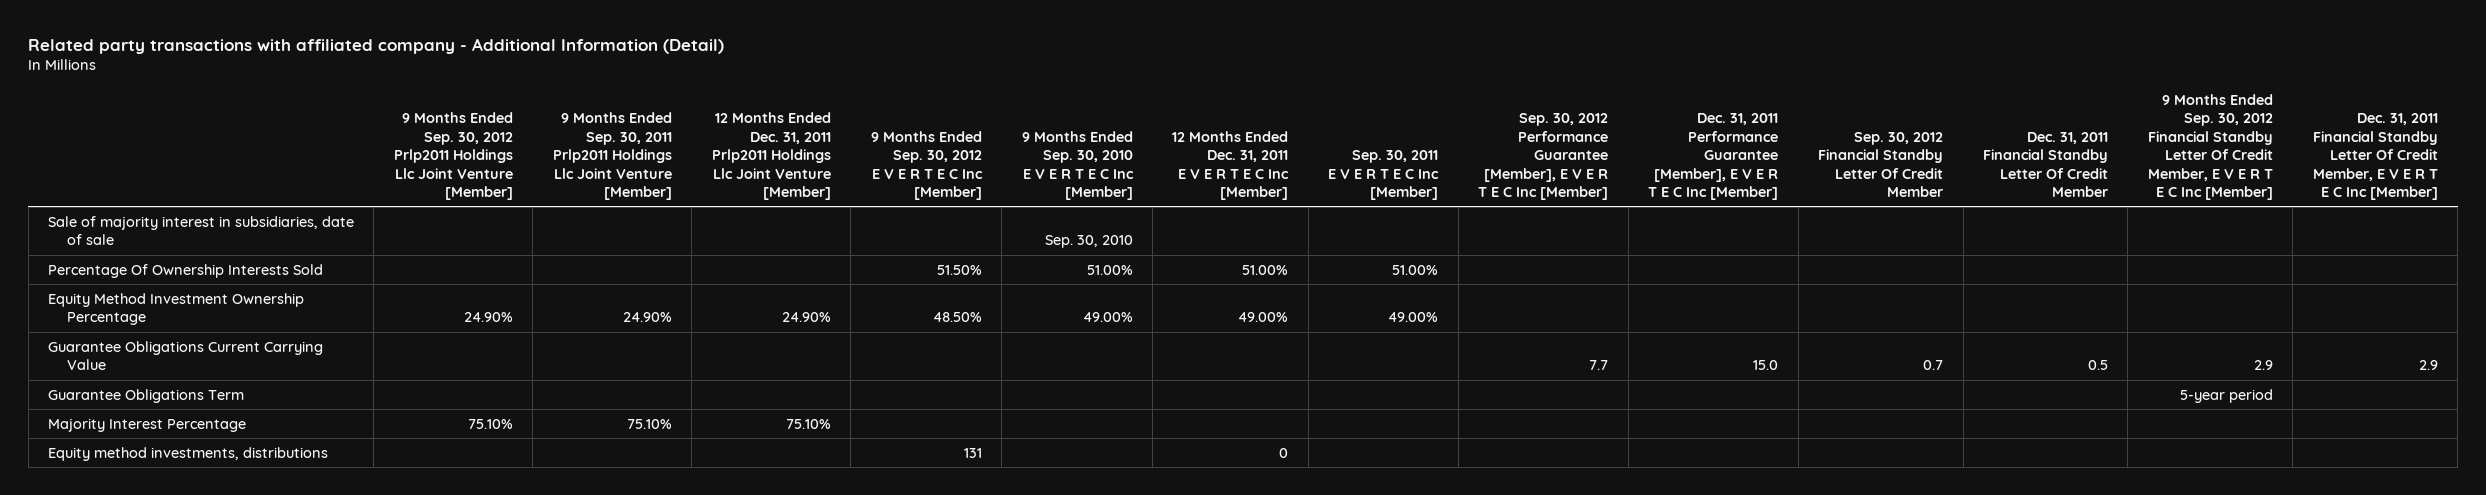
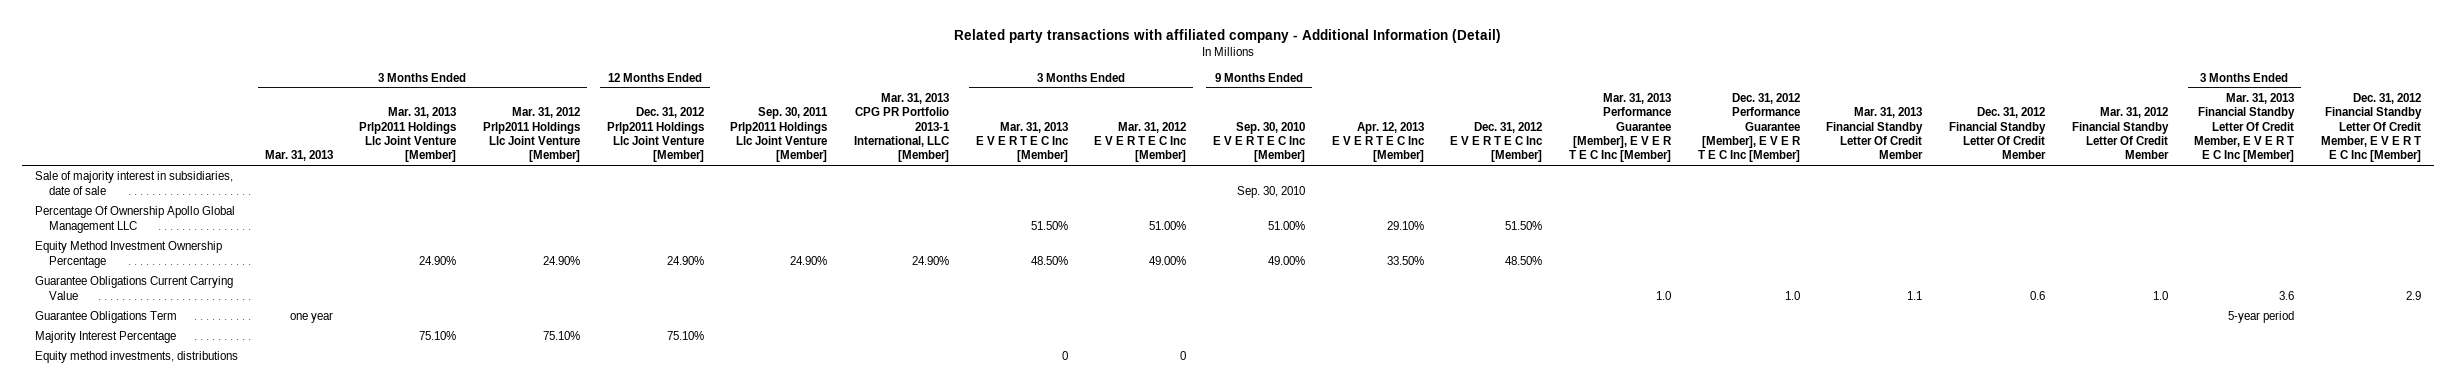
- | 9 Months Ended Sep. 30, 2012 Prlp2011 Holdings Llc Joint Venture [Member] | 9 Months Ended Sep. 30, 2011 Prlp2011 Holdings Llc Joint Venture [Member] | 12 Months Ended Dec. 31, 2011 Prlp2011 Holdings Llc Joint Venture [Member] | 9 Months Ended Sep. 30, 2012 E V E R T E C Inc [Member] | 9 Months Ended Sep. 30, 2010 E V E R T E C Inc [Member] | 12 Months Ended Dec. 31, 2011 E V E R T E C Inc [Member] | Sep. 30, 2011 E V E R T E C Inc [Member] | Sep. 30, 2012 Performance Guarantee [Member], E V E R T E C Inc [Member] | Dec. 31, 2011 Performance Guarantee [Member], E V E R T E C Inc [Member] | Sep. 30, 2012 Financial Standby Letter Of Credit Member | Dec. 31, 2011 Financial Standby Letter Of Credit Member | 9 Months Ended Sep. 30, 2012 Financial Standby Letter Of Credit Member, E V E R T E C Inc [Member] | Dec. 31, 2011 Financial Standby Letter Of Credit Member, E V E R T E C Inc [Member]
+ | 3 Months Ended Mar. 31, 2013 | 3 Months Ended Mar. 31, 2013 Prlp2011 Holdings Llc Joint Venture [Member] | 3 Months Ended Mar. 31, 2012 Prlp2011 Holdings Llc Joint Venture [Member] | 12 Months Ended Dec. 31, 2012 Prlp2011 Holdings Llc Joint Venture [Member] | Sep. 30, 2011 Prlp2011 Holdings Llc Joint Venture [Member] | Mar. 31, 2013 CPG PR Portfolio 2013-1 International, LLC [Member] | 3 Months Ended Mar. 31, 2013 E V E R T E C Inc [Member] | 3 Months Ended Mar. 31, 2012 E V E R T E C Inc [Member] | 9 Months Ended Sep. 30, 2010 E V E R T E C Inc [Member] | Apr. 12, 2013 E V E R T E C Inc [Member] | Dec. 31, 2012 E V E R T E C Inc [Member] | Mar. 31, 2013 Performance Guarantee [Member], E V E R T E C Inc [Member] | Dec. 31, 2012 Performance Guarantee [Member], E V E R T E C Inc [Member] | Mar. 31, 2013 Financial Standby Letter Of Credit Member | Dec. 31, 2012 Financial Standby Letter Of Credit Member | Mar. 31, 2012 Financial Standby Letter Of Credit Member | 3 Months Ended Mar. 31, 2013 Financial Standby Letter Of Credit Member, E V E R T E C Inc [Member] | Dec. 31, 2012 Financial Standby Letter Of Credit Member, E V E R T E C Inc [Member]
- Percentage Of Ownership Interests Sold | | | | 51.50% | 51.00% | 51.00% | 51.00% | | | | | |
+ Percentage Of Ownership Apollo Global Management LLC | | | | | | | 51.50% | 51.00% | 51.00% | 29.10% | 51.50% | | | | | | |

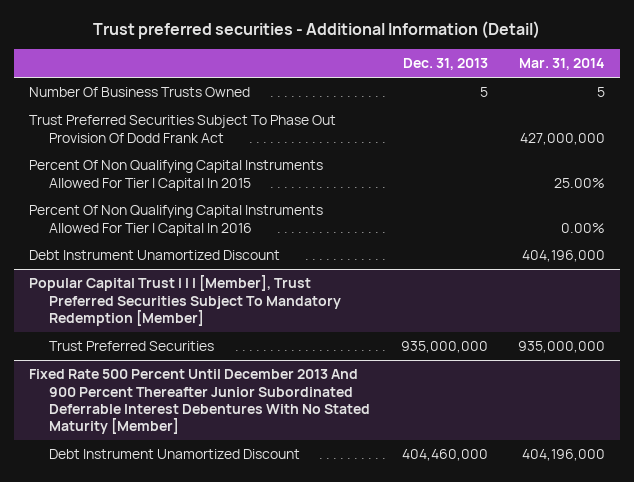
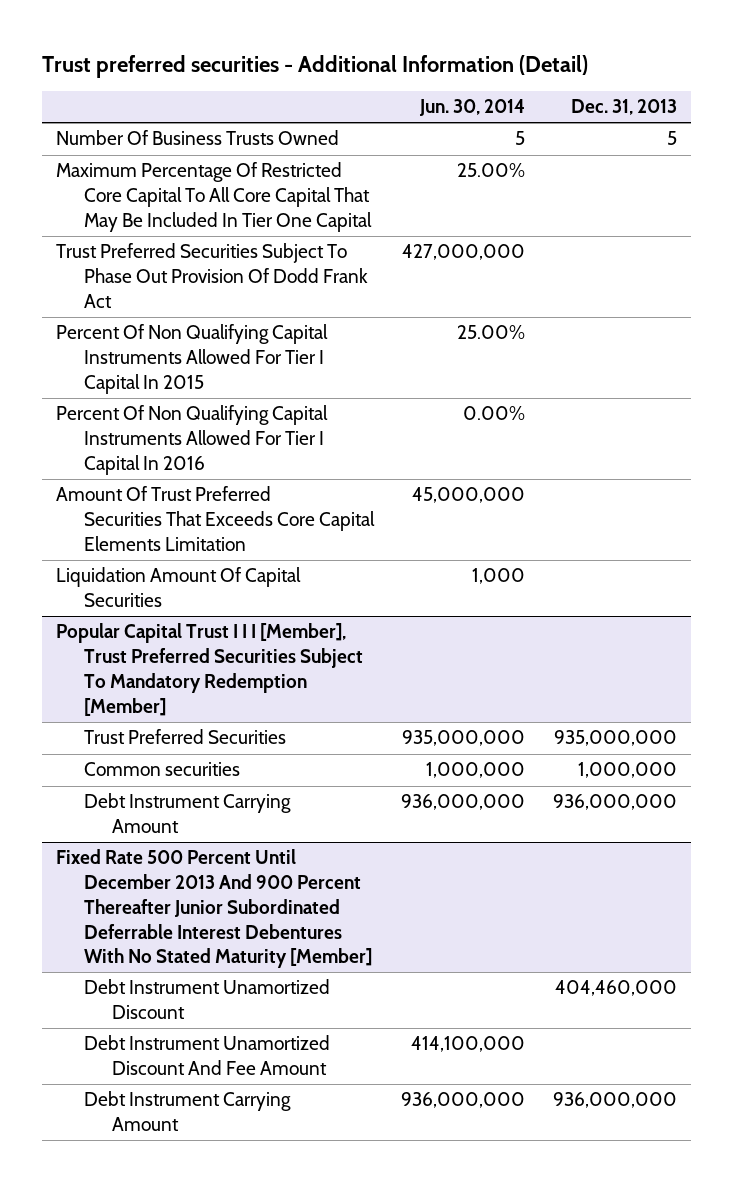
- | Dec. 31, 2013 | Mar. 31, 2014
+ | Jun. 30, 2014 | Dec. 31, 2013
+ Maximum Percentage Of Restricted Core Capital To All Core Capital That May Be Included In Tier One Capital | 25.00% |
- Debt Instrument Unamortized Discount | | 404,196,000
+ Amount Of Trust Preferred Securities That Exceeds Core Capital Elements Limitation | 45,000,000 |
+ Liquidation Amount Of Capital Securities | 1,000 |
@ Popular Capital Trust I I I [Member], Trust Preferred Securities Subject To Mandatory Redemption [Member]
+ Common securities | 1,000,000 | 1,000,000
+ Debt Instrument Carrying Amount | 936,000,000 | 936,000,000
@ Fixed Rate 500 Percent Until December 2013 And 900 Percent Thereafter Junior Subordinated Deferrable Interest Debentures With No Stated Maturity [Member]
+ Debt Instrument Unamortized Discount And Fee Amount | 414,100,000 |
+ Debt Instrument Carrying Amount | 936,000,000 | 936,000,000

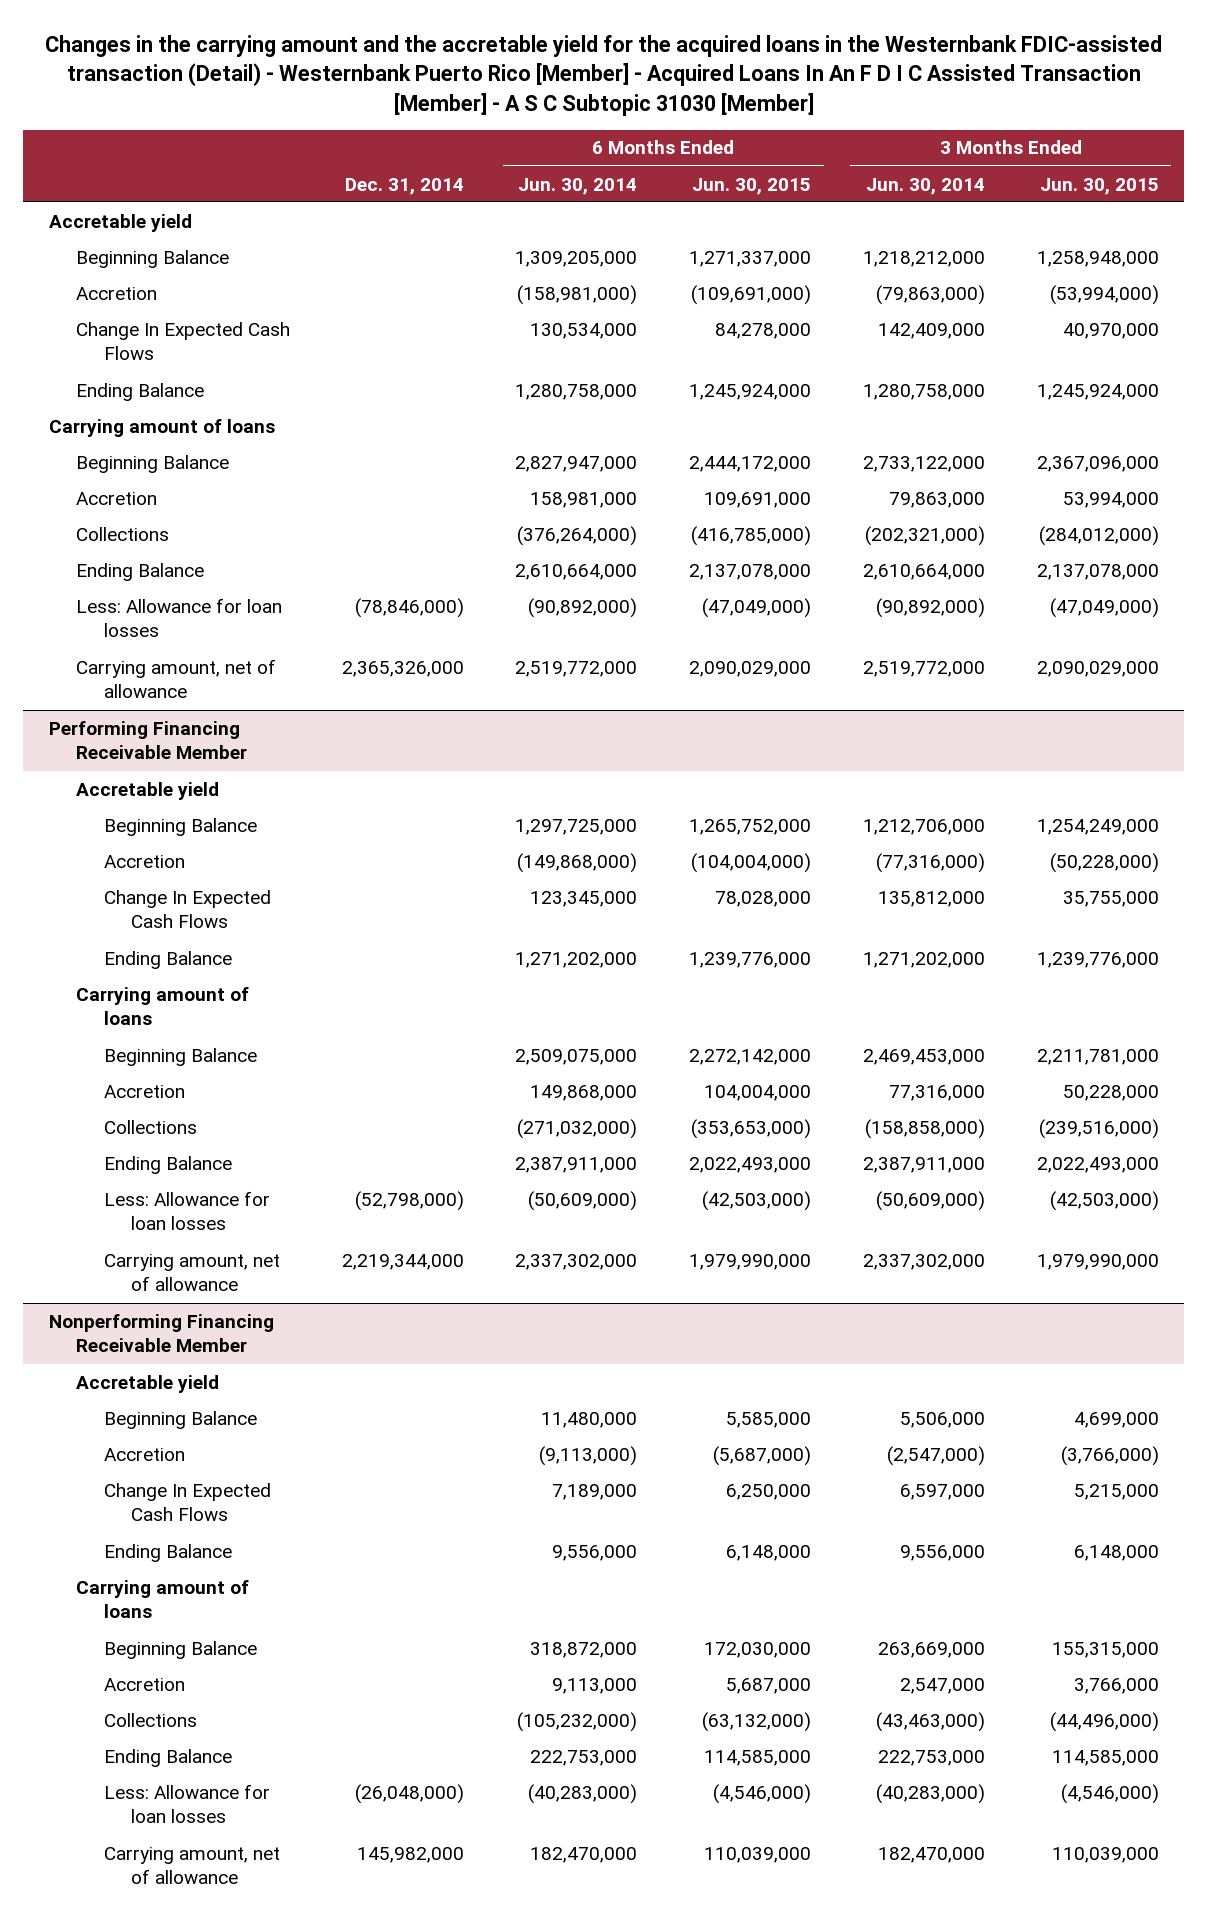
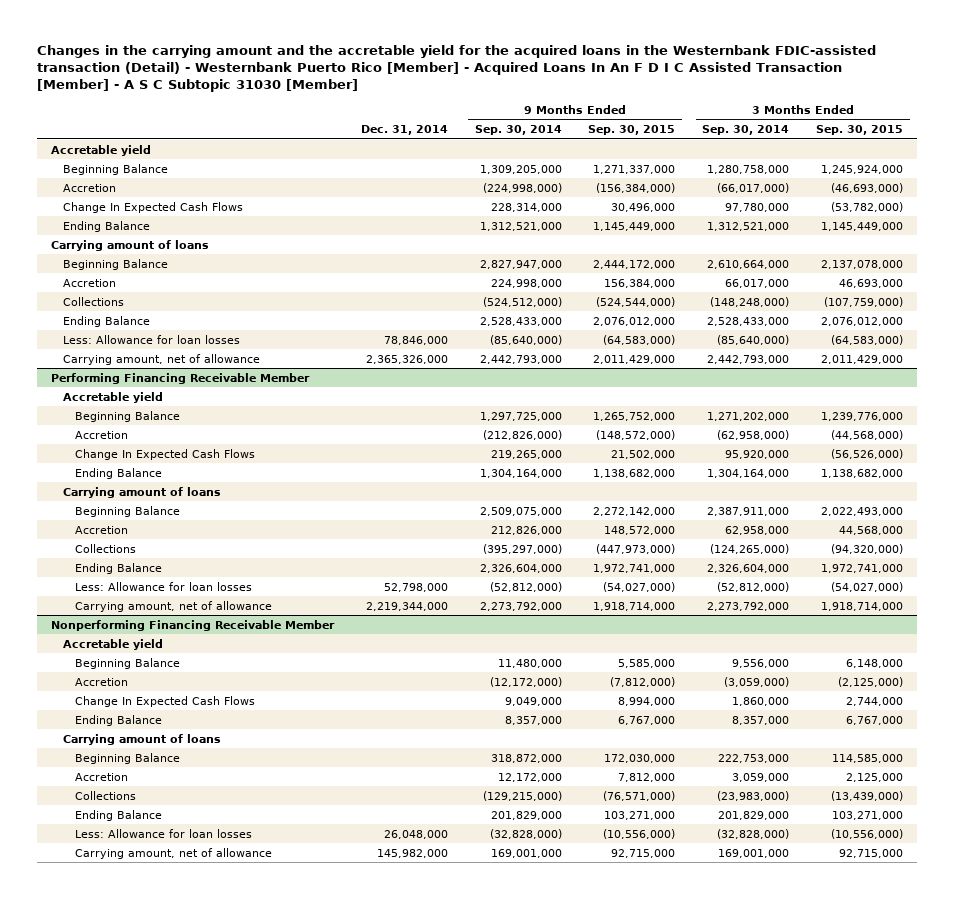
- | Dec. 31, 2014 | 6 Months Ended Jun. 30, 2014 | 6 Months Ended Jun. 30, 2015 | 3 Months Ended Jun. 30, 2014 | 3 Months Ended Jun. 30, 2015
+ | Dec. 31, 2014 | 9 Months Ended Sep. 30, 2014 | 9 Months Ended Sep. 30, 2015 | 3 Months Ended Sep. 30, 2014 | 3 Months Ended Sep. 30, 2015
- Less: Allowance for loan losses | (78,846,000) | (90,892,000) | (47,049,000) | (90,892,000) | (47,049,000)
+ Less: Allowance for loan losses | 78,846,000 | (85,640,000) | (64,583,000) | (85,640,000) | (64,583,000)
@ Performing Financing Receivable Member
- Less: Allowance for loan losses | (52,798,000) | (50,609,000) | (42,503,000) | (50,609,000) | (42,503,000)
+ Less: Allowance for loan losses | 52,798,000 | (52,812,000) | (54,027,000) | (52,812,000) | (54,027,000)
@ Nonperforming Financing Receivable Member
- Less: Allowance for loan losses | (26,048,000) | (40,283,000) | (4,546,000) | (40,283,000) | (4,546,000)
+ Less: Allowance for loan losses | 26,048,000 | (32,828,000) | (10,556,000) | (32,828,000) | (10,556,000)

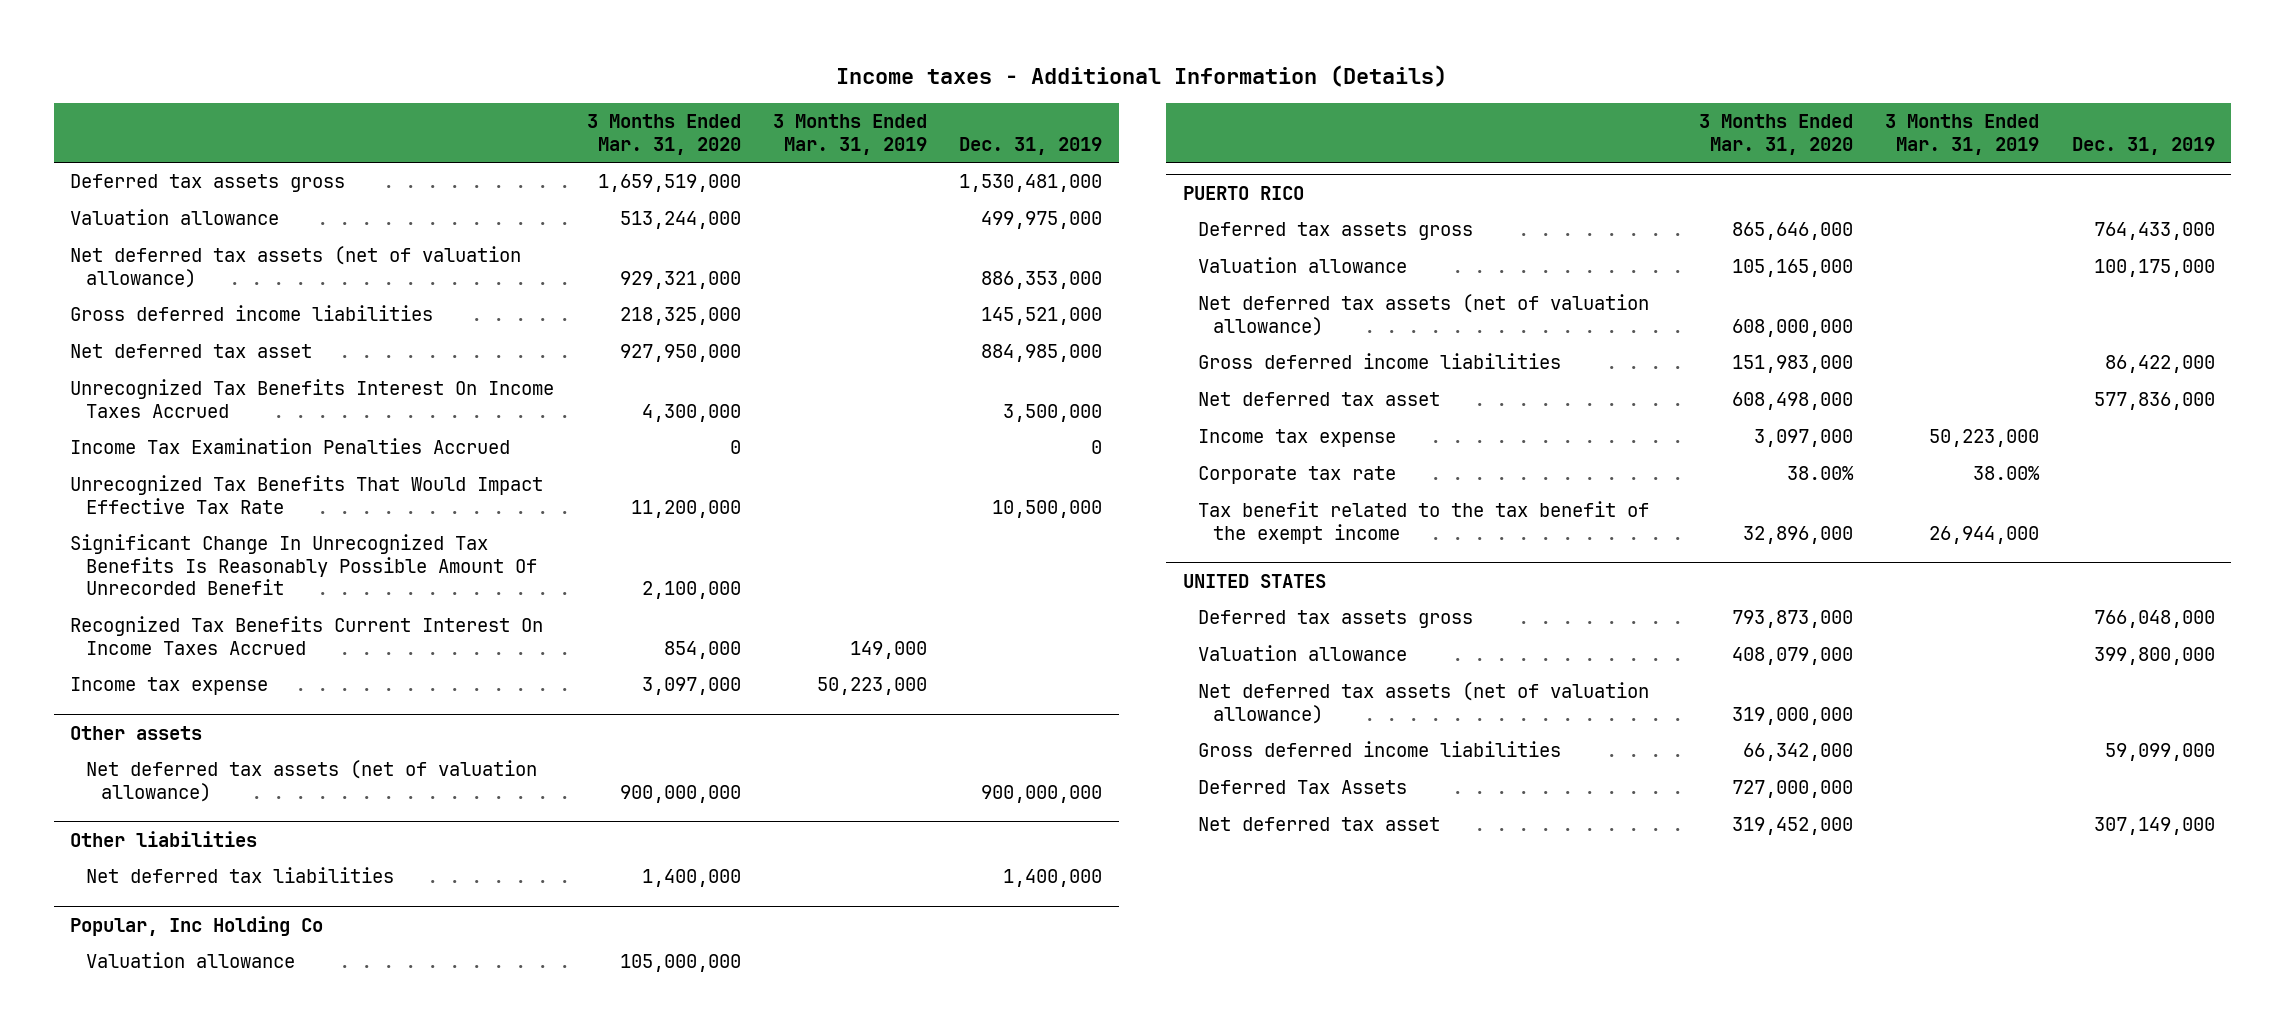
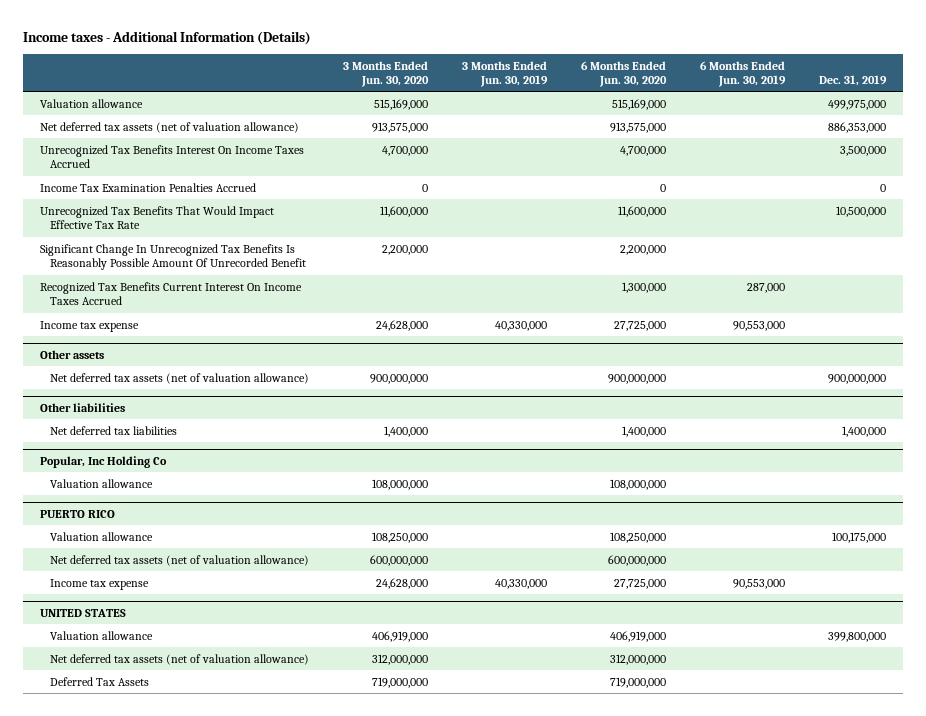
- | 3 Months Ended Mar. 31, 2020 | 3 Months Ended Mar. 31, 2019 | Dec. 31, 2019
+ | 3 Months Ended Jun. 30, 2020 | 3 Months Ended Jun. 30, 2019 | 6 Months Ended Jun. 30, 2020 | 6 Months Ended Jun. 30, 2019 | Dec. 31, 2019
- Deferred tax assets gross | 1,659,519,000 | | 1,530,481,000
- Gross deferred income liabilities | 218,325,000 | | 145,521,000
- Net deferred tax asset | 927,950,000 | | 884,985,000
@ PUERTO RICO
- Deferred tax assets gross | 865,646,000 | | 764,433,000
- Gross deferred income liabilities | 151,983,000 | | 86,422,000
- Net deferred tax asset | 608,498,000 | | 577,836,000
- Corporate tax rate | 38.00% | 38.00% |
- Tax benefit related to the tax benefit of the exempt income | 32,896,000 | 26,944,000 |
@ UNITED STATES
- Deferred tax assets gross | 793,873,000 | | 766,048,000
- Gross deferred income liabilities | 66,342,000 | | 59,099,000
- Net deferred tax asset | 319,452,000 | | 307,149,000

